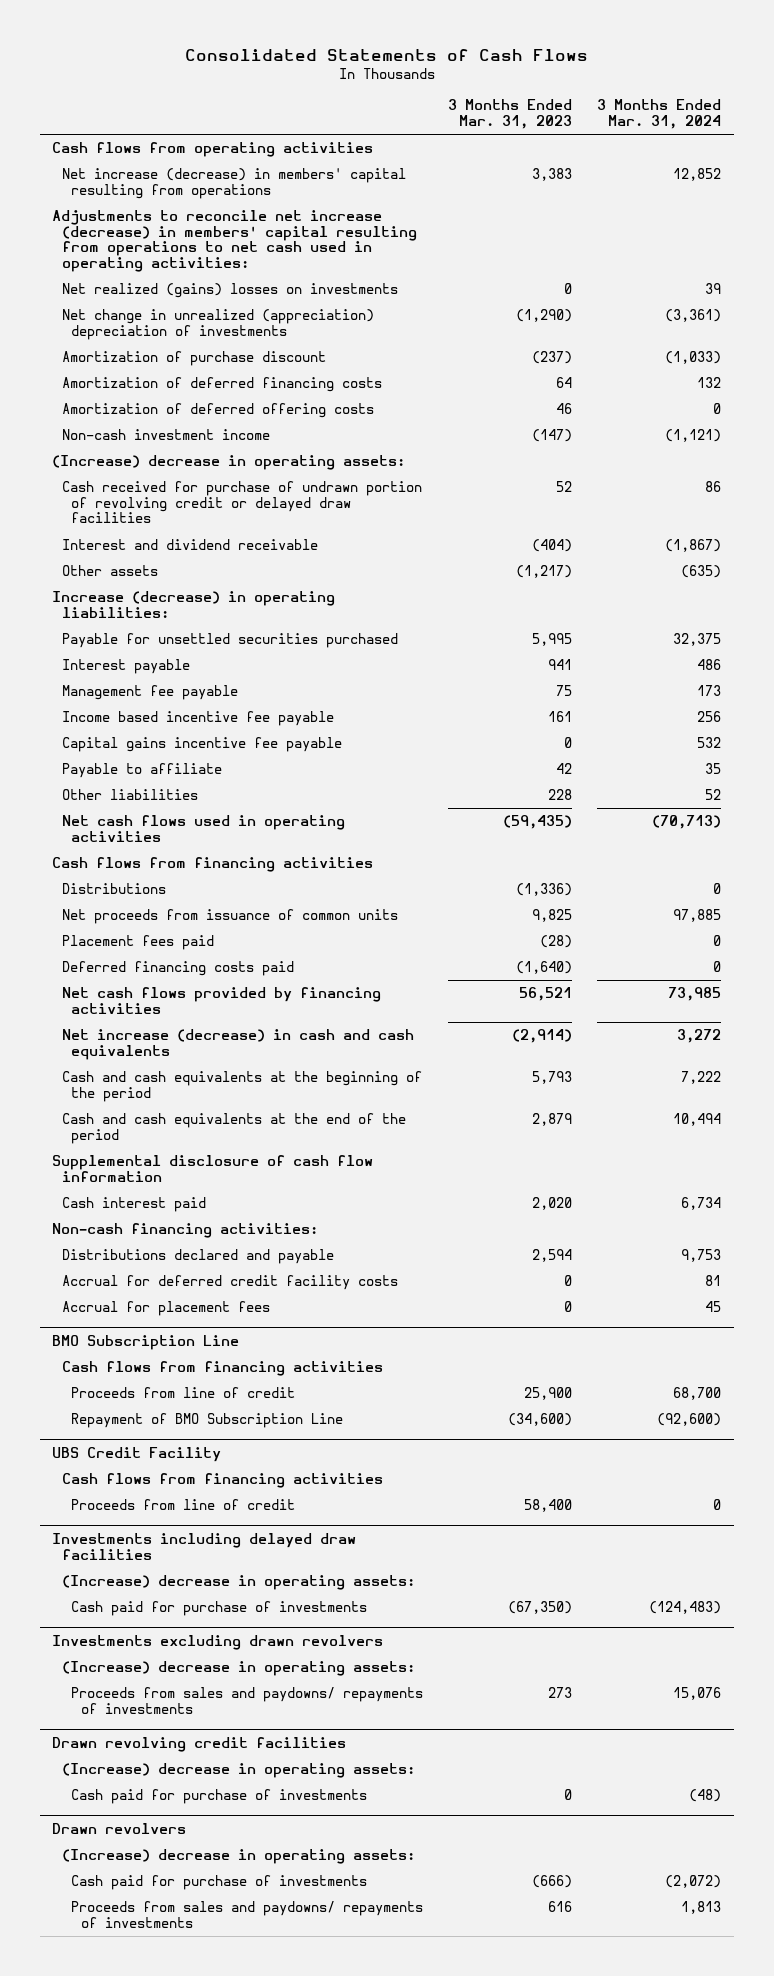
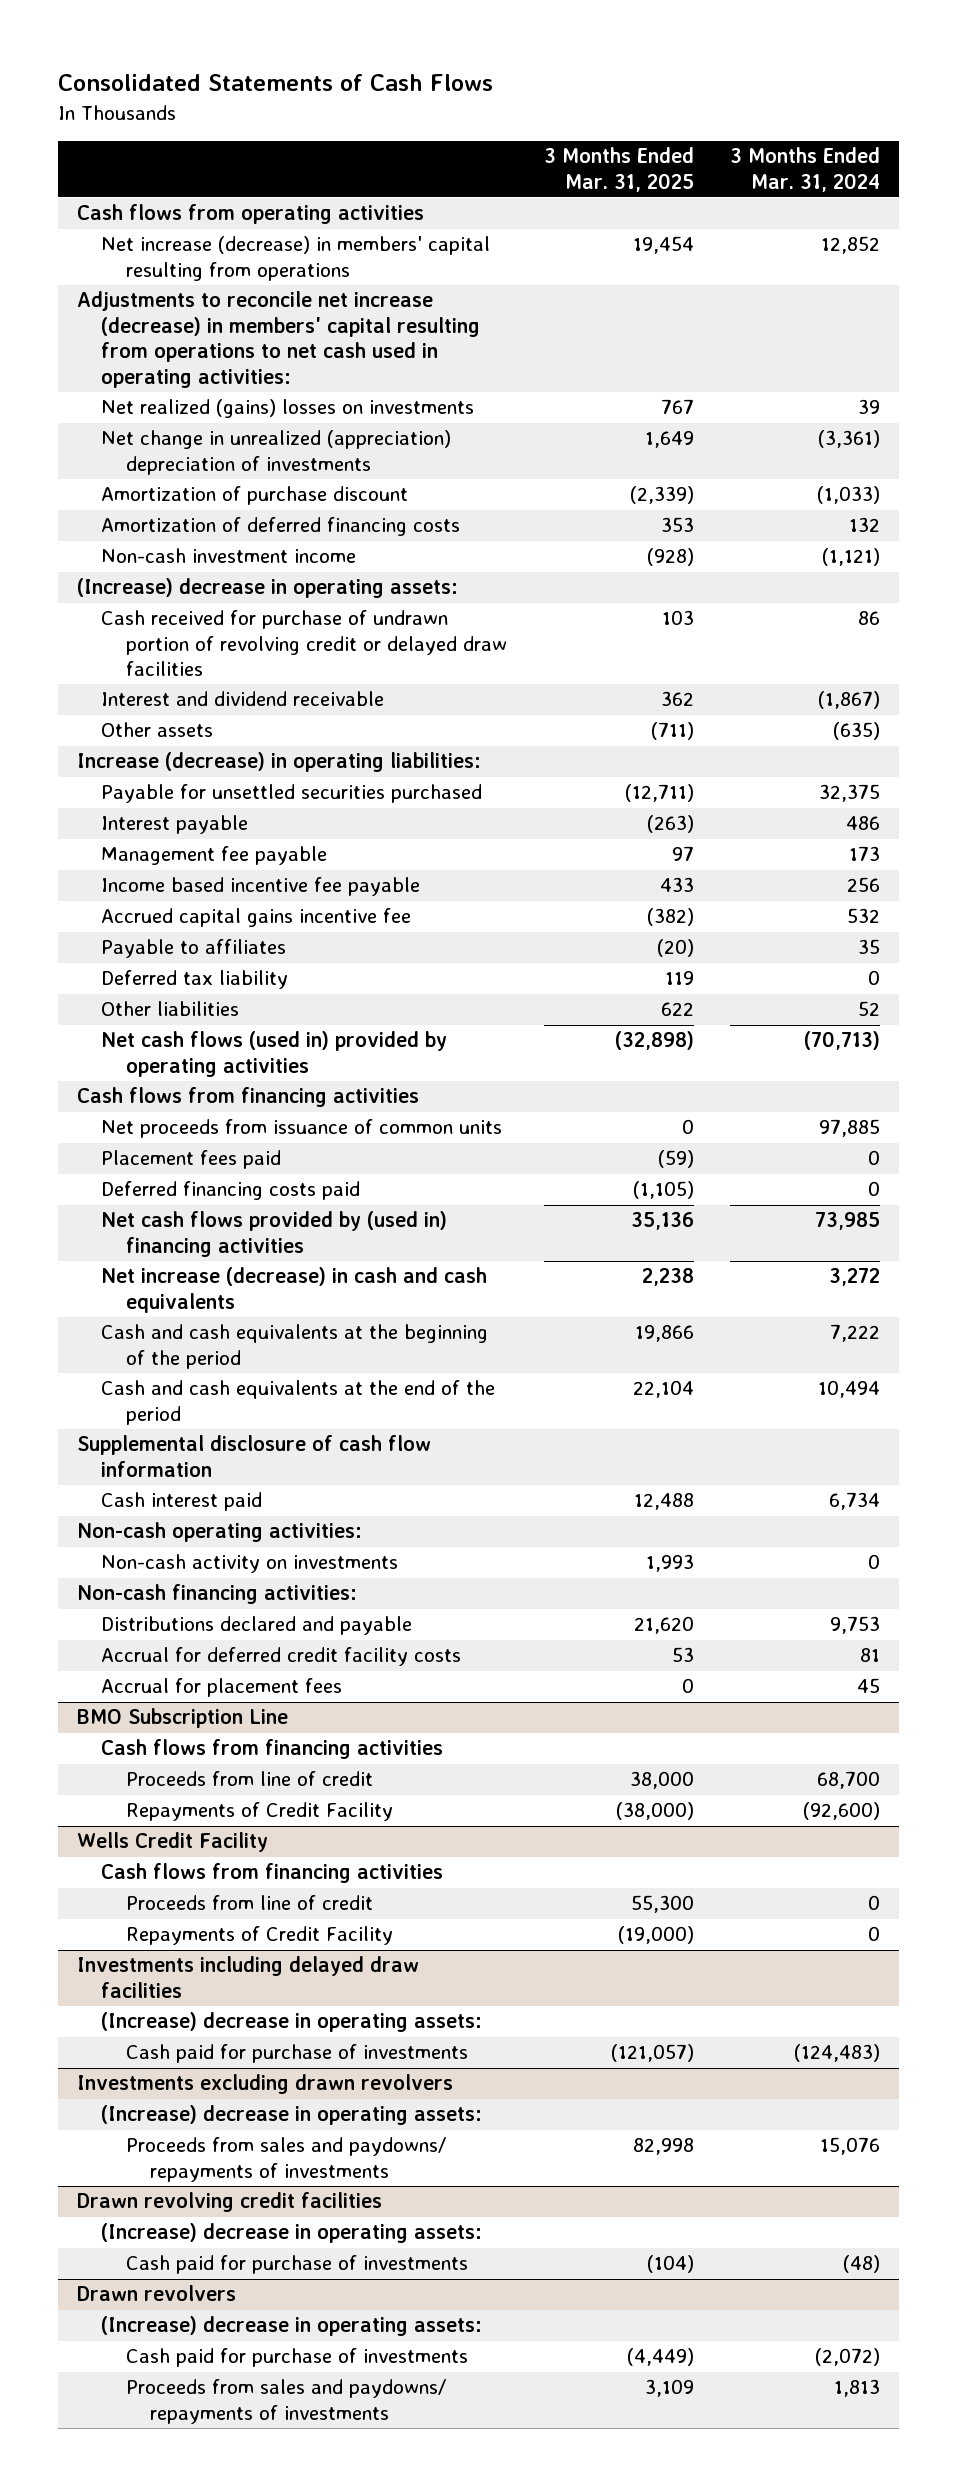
- | 3 Months Ended Mar. 31, 2023 | 3 Months Ended Mar. 31, 2024
+ | 3 Months Ended Mar. 31, 2025 | 3 Months Ended Mar. 31, 2024
- Amortization of deferred offering costs | 46 | 0
- Capital gains incentive fee payable | 0 | 532
- Payable to affiliate | 42 | 35
+ Accrued capital gains incentive fee | (382) | 532
+ Payable to affiliates | (20) | 35
+ Deferred tax liability | 119 | 0
- Net cash flows used in operating activities | (59,435) | (70,713)
+ Net cash flows (used in) provided by operating activities | (32,898) | (70,713)
- Distributions | (1,336) | 0
- Net cash flows provided by financing activities | 56,521 | 73,985
+ Net cash flows provided by (used in) financing activities | 35,136 | 73,985
+ Non-cash operating activities:
+ Non-cash activity on investments | 1,993 | 0
@ BMO Subscription Line
- Repayment of BMO Subscription Line | (34,600) | (92,600)
- UBS Credit Facility
@ BMO Subscription Line
+ Repayments of Credit Facility | (38,000) | (92,600)
+ Wells Credit Facility
+ Repayments of Credit Facility | (19,000) | 0

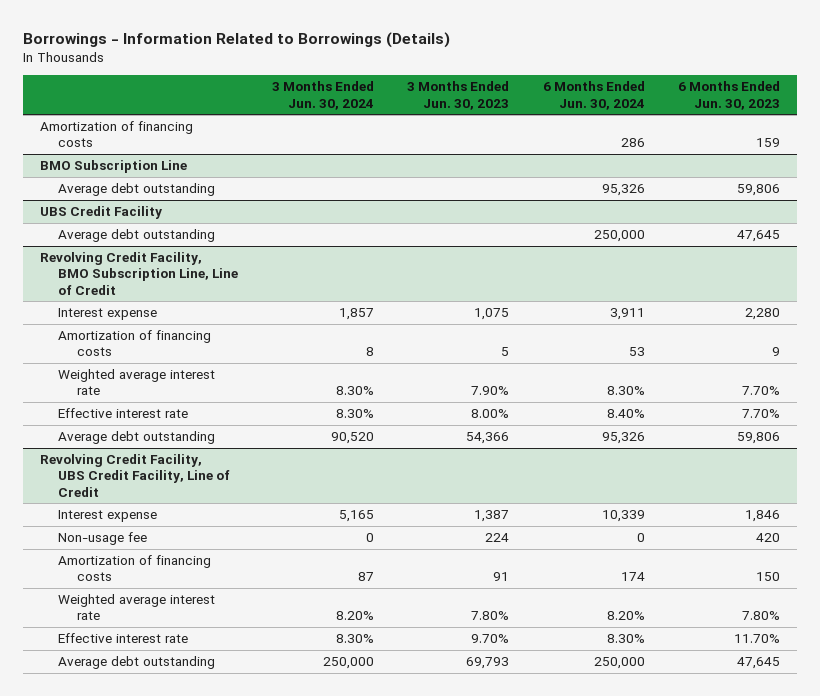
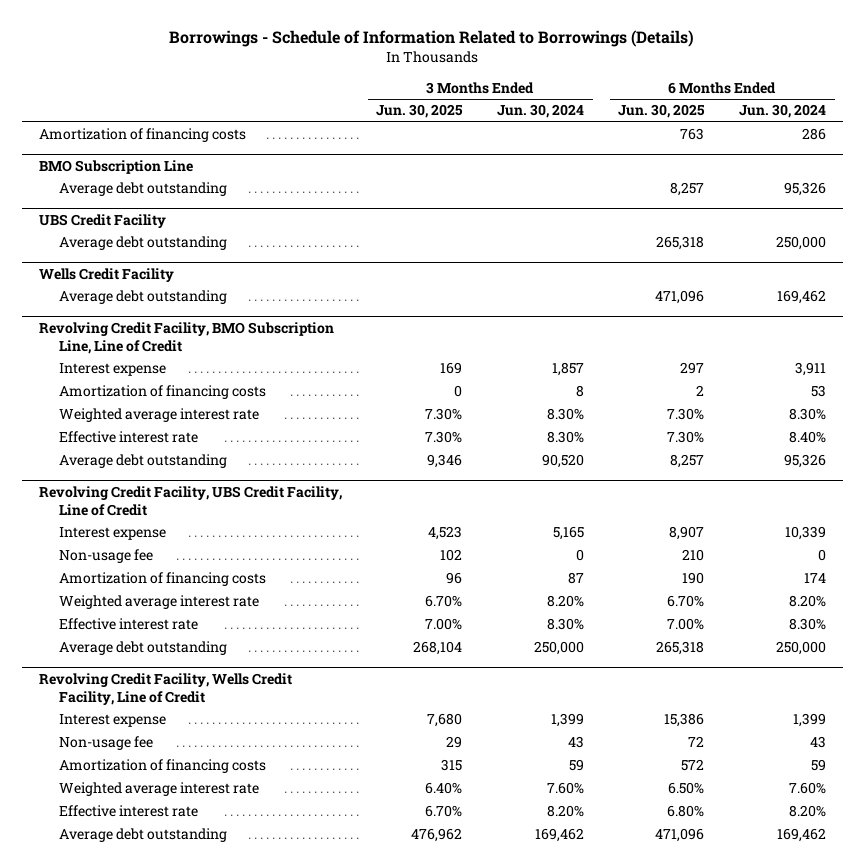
- Borrowings - Information Related to Borrowings (Details)
+ Borrowings - Schedule of Information Related to Borrowings (Details)
- | 3 Months Ended Jun. 30, 2024 | 3 Months Ended Jun. 30, 2023 | 6 Months Ended Jun. 30, 2024 | 6 Months Ended Jun. 30, 2023
+ | 3 Months Ended Jun. 30, 2025 | 3 Months Ended Jun. 30, 2024 | 6 Months Ended Jun. 30, 2025 | 6 Months Ended Jun. 30, 2024
+ Wells Credit Facility
+ Average debt outstanding | | | 471,096 | 169,462
+ Revolving Credit Facility, Wells Credit Facility, Line of Credit
+ Interest expense | 7,680 | 1,399 | 15,386 | 1,399
+ Non-usage fee | 29 | 43 | 72 | 43
+ Amortization of financing costs | 315 | 59 | 572 | 59
+ Weighted average interest rate | 6.40% | 7.60% | 6.50% | 7.60%
+ Effective interest rate | 6.70% | 8.20% | 6.80% | 8.20%
+ Average debt outstanding | 476,962 | 169,462 | 471,096 | 169,462

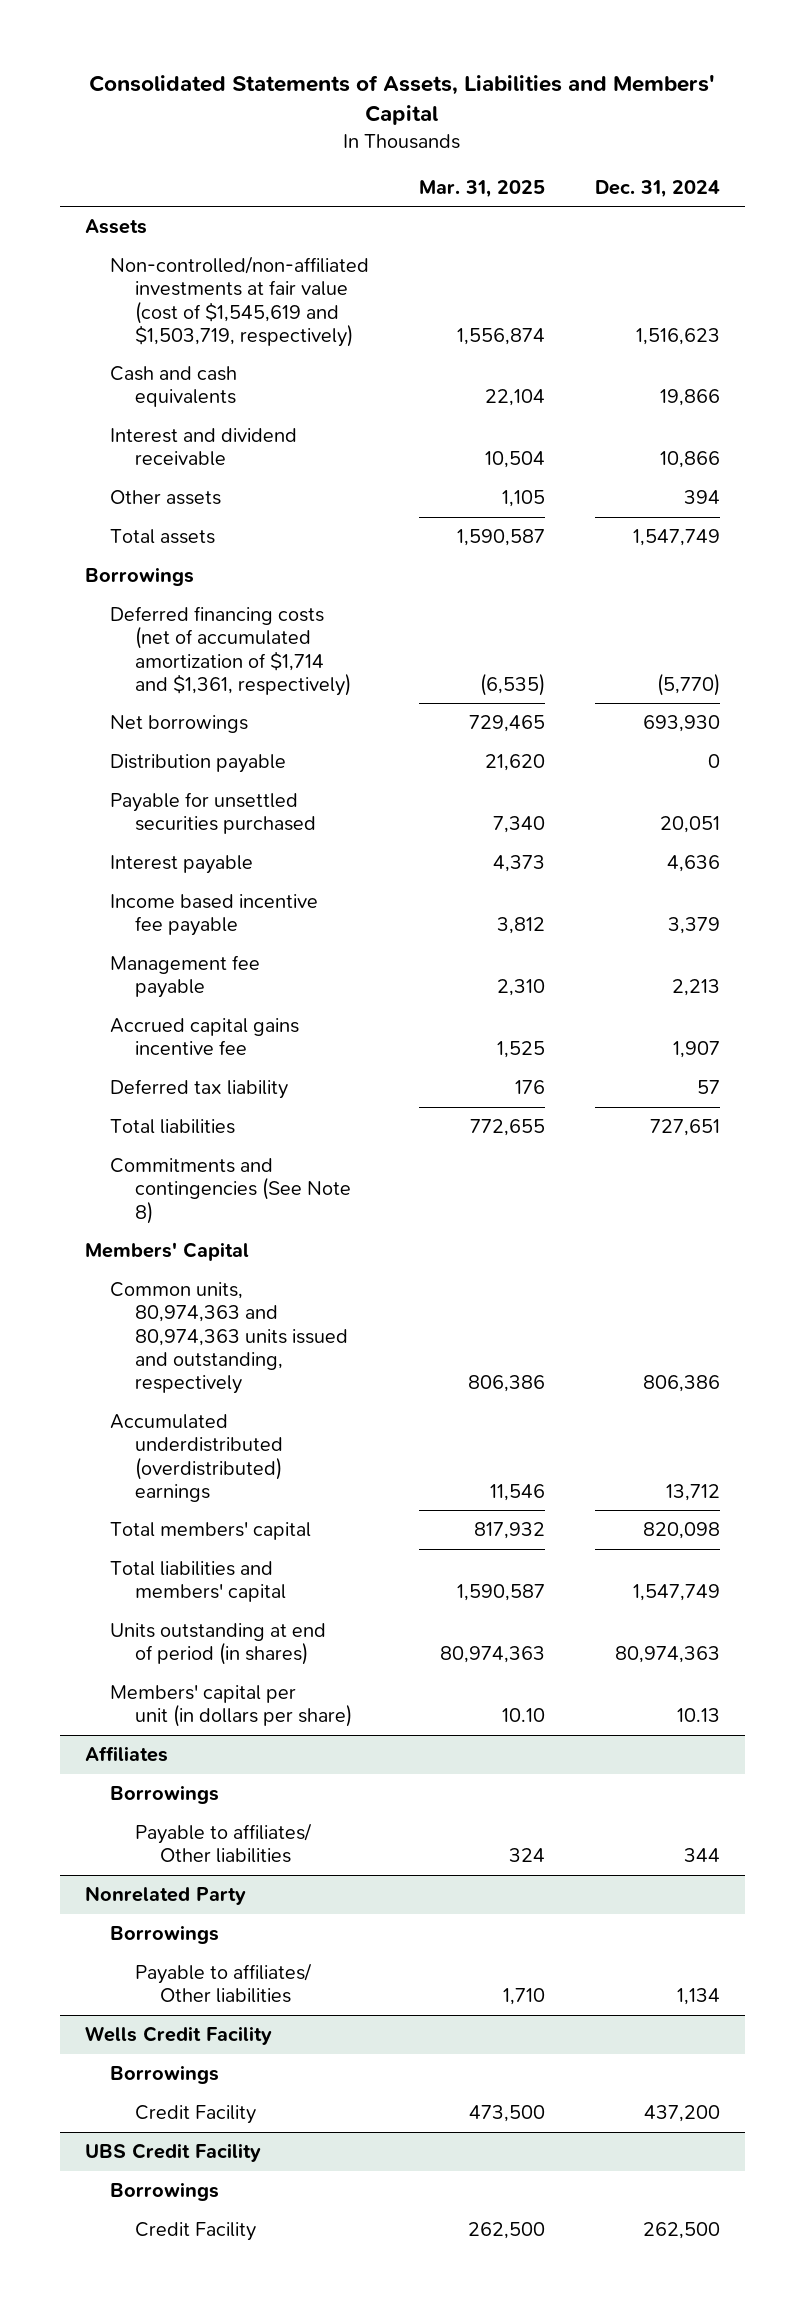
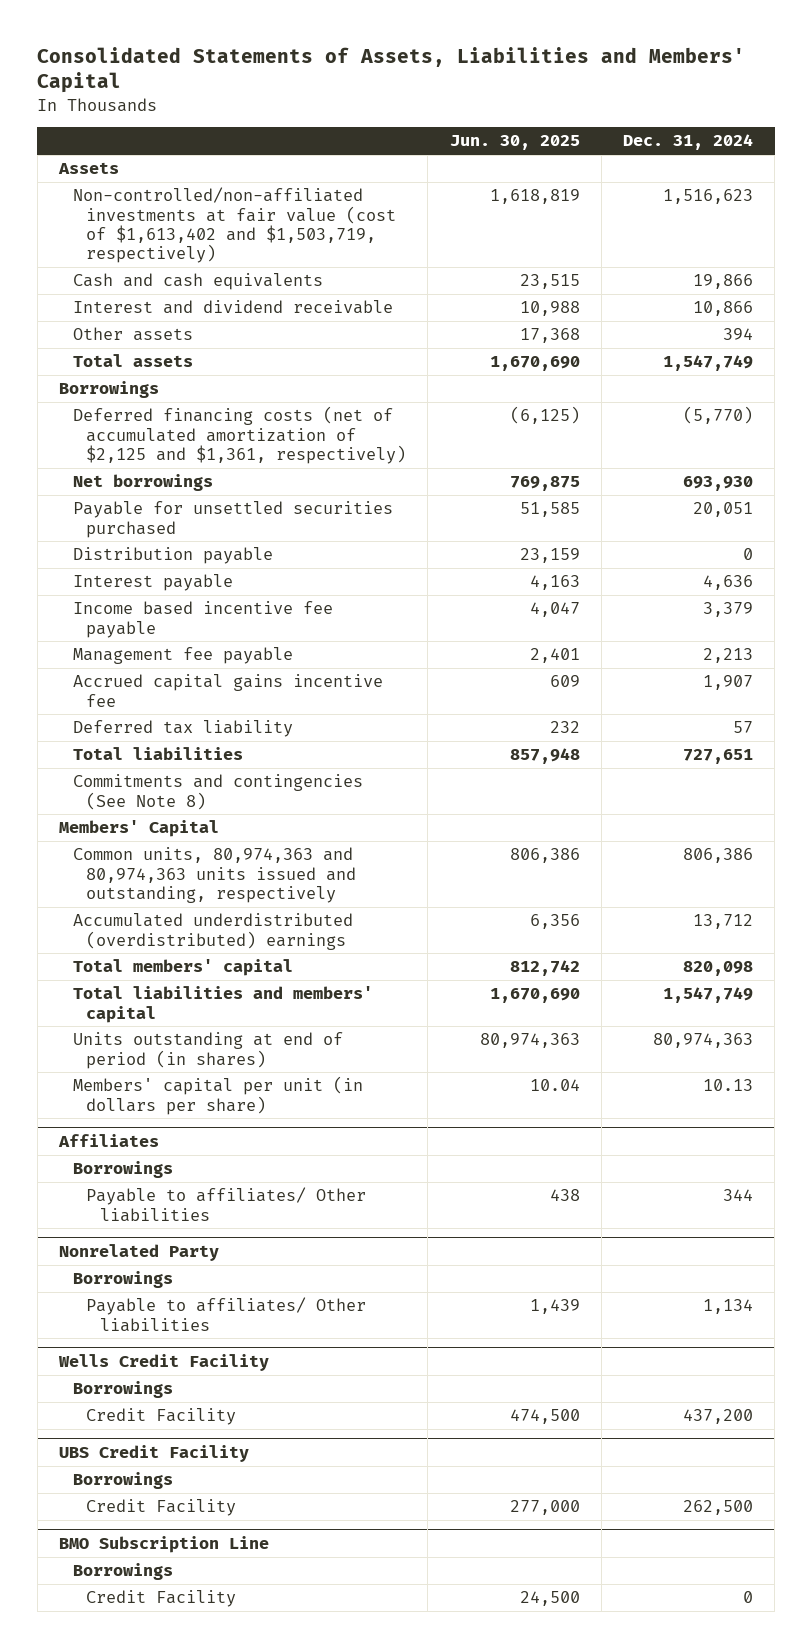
- | Mar. 31, 2025 | Dec. 31, 2024
+ | Jun. 30, 2025 | Dec. 31, 2024
- Non-controlled/non-affiliated investments at fair value (cost of $1,545,619 and $1,503,719, respectively) | 1,556,874 | 1,516,623
+ Non-controlled/non-affiliated investments at fair value (cost of $1,613,402 and $1,503,719, respectively) | 1,618,819 | 1,516,623
- Deferred financing costs (net of accumulated amortization of $1,714 and $1,361, respectively) | (6,535) | (5,770)
+ Deferred financing costs (net of accumulated amortization of $2,125 and $1,361, respectively) | (6,125) | (5,770)
moved down: Distribution payable | 23,159 | 0
+ BMO Subscription Line
+ Borrowings
+ Credit Facility | 24,500 | 0

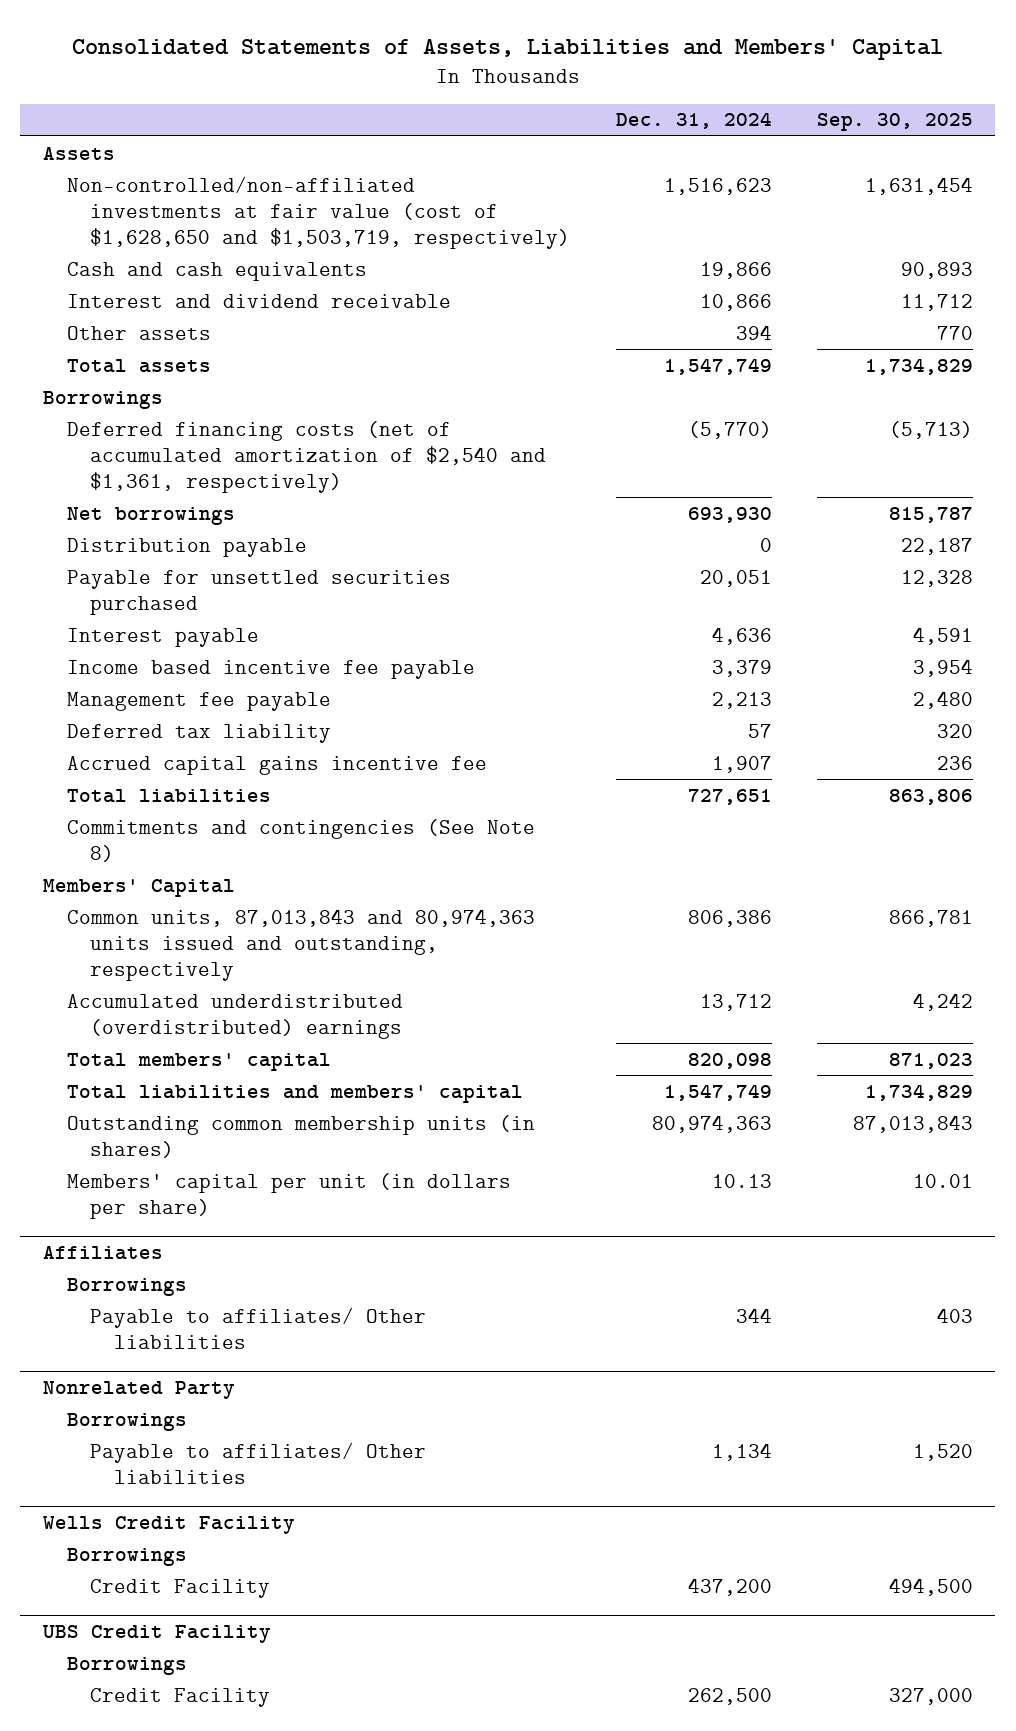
- | Jun. 30, 2025 | Dec. 31, 2024
+ | Dec. 31, 2024 | Sep. 30, 2025
- Non-controlled/non-affiliated investments at fair value (cost of $1,613,402 and $1,503,719, respectively) | 1,618,819 | 1,516,623
+ Non-controlled/non-affiliated investments at fair value (cost of $1,628,650 and $1,503,719, respectively) | 1,516,623 | 1,631,454
- Deferred financing costs (net of accumulated amortization of $2,125 and $1,361, respectively) | (6,125) | (5,770)
+ Deferred financing costs (net of accumulated amortization of $2,540 and $1,361, respectively) | (5,770) | (5,713)
moved down: Payable for unsettled securities purchased | 20,051 | 12,328
moved down: Accrued capital gains incentive fee | 1,907 | 236
- Common units, 80,974,363 and 80,974,363 units issued and outstanding, respectively | 806,386 | 806,386
+ Common units, 87,013,843 and 80,974,363 units issued and outstanding, respectively | 806,386 | 866,781
- Units outstanding at end of period (in shares) | 80,974,363 | 80,974,363
+ Outstanding common membership units (in shares) | 80,974,363 | 87,013,843
- BMO Subscription Line
- Borrowings
- Credit Facility | 24,500 | 0

